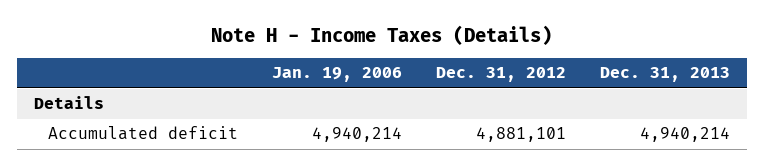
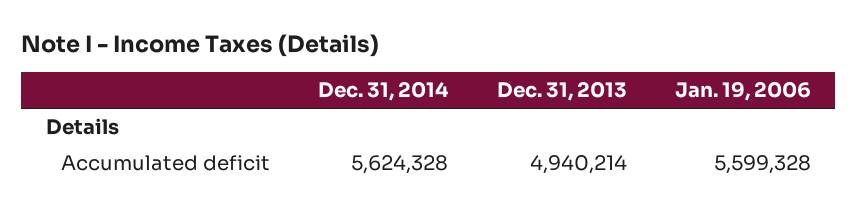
- Note H - Income Taxes (Details)
+ Note I - Income Taxes (Details)
- | Jan. 19, 2006 | Dec. 31, 2012 | Dec. 31, 2013
+ | Dec. 31, 2014 | Dec. 31, 2013 | Jan. 19, 2006
- Accumulated deficit | 4,940,214 | 4,881,101 | 4,940,214
+ Accumulated deficit | 5,624,328 | 4,940,214 | 5,599,328

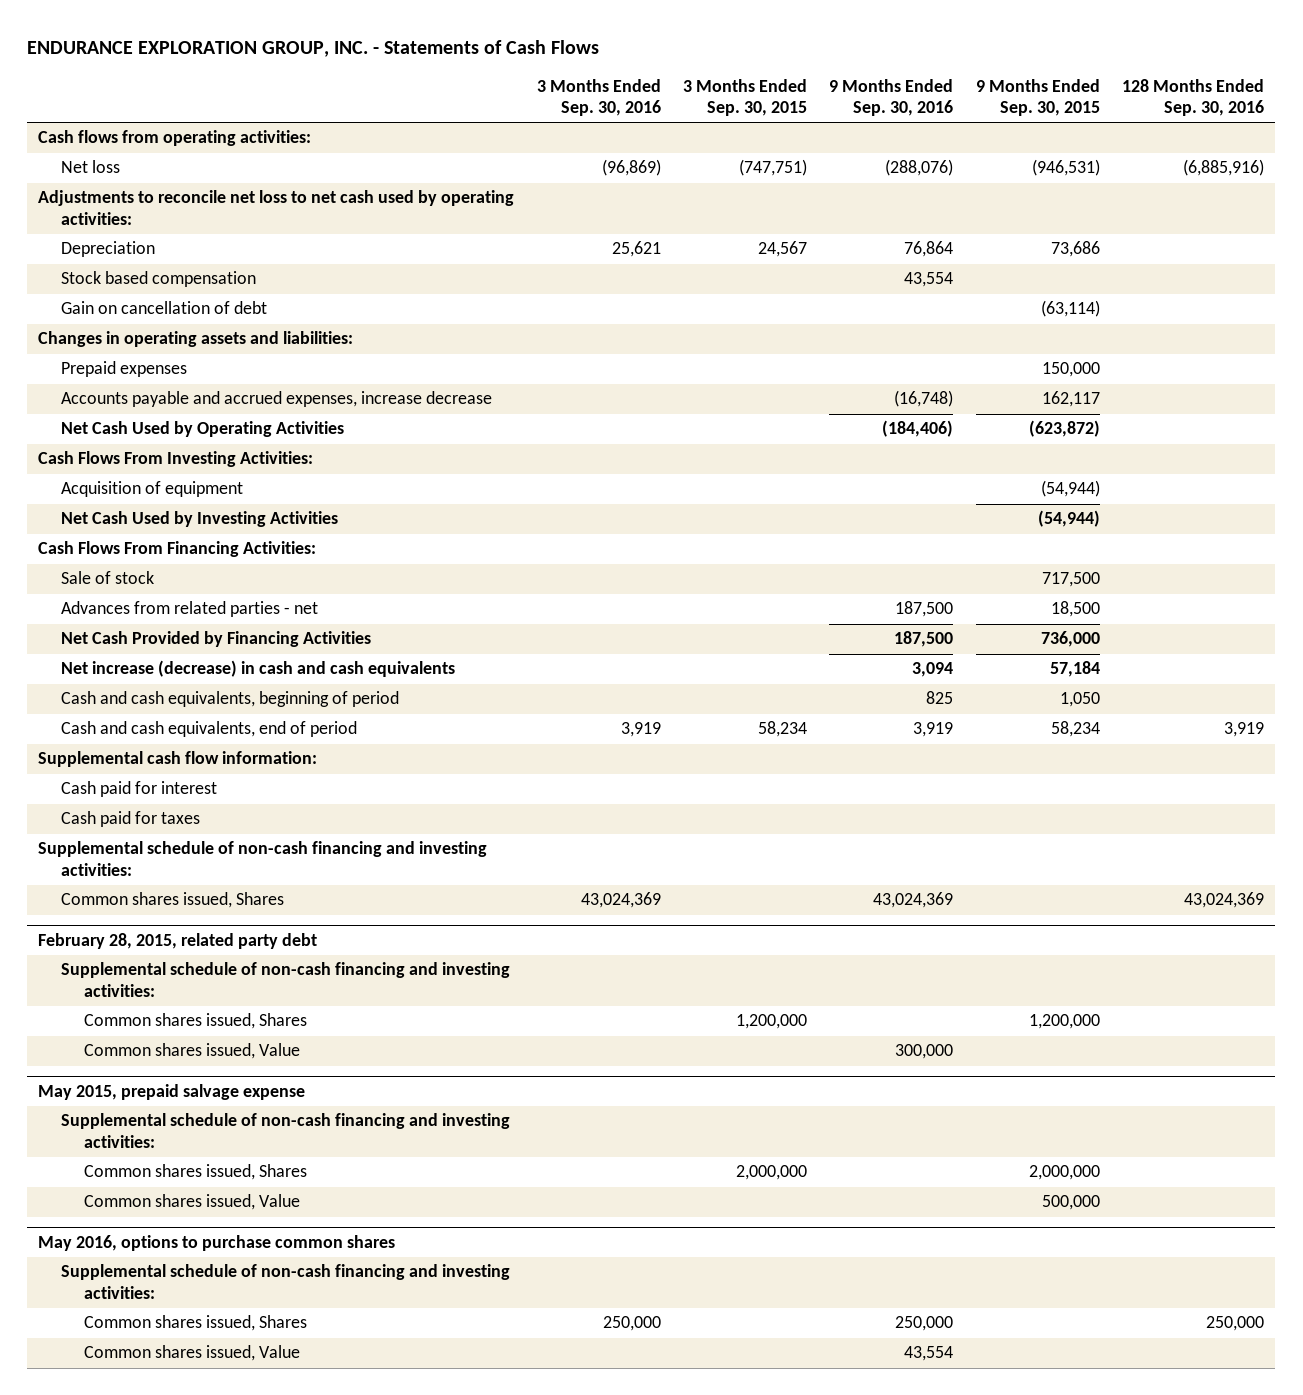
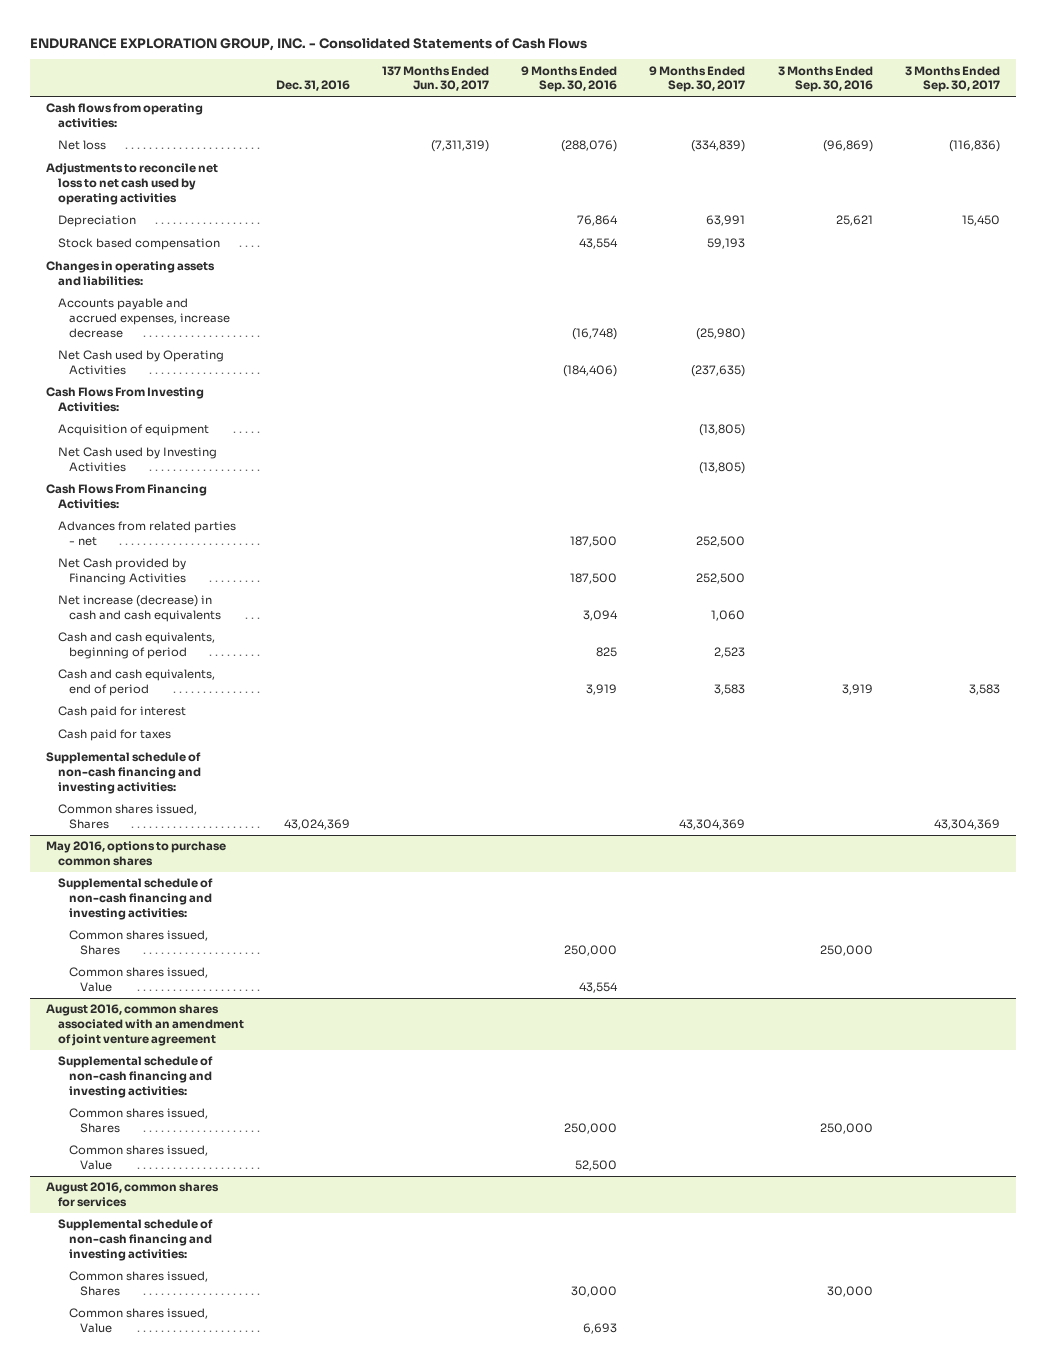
- ENDURANCE EXPLORATION GROUP, INC. - Statements of Cash Flows
+ ENDURANCE EXPLORATION GROUP, INC. - Consolidated Statements of Cash Flows
- | 3 Months Ended Sep. 30, 2016 | 3 Months Ended Sep. 30, 2015 | 9 Months Ended Sep. 30, 2016 | 9 Months Ended Sep. 30, 2015 | 128 Months Ended Sep. 30, 2016
+ | Dec. 31, 2016 | 137 Months Ended Jun. 30, 2017 | 9 Months Ended Sep. 30, 2016 | 9 Months Ended Sep. 30, 2017 | 3 Months Ended Sep. 30, 2016 | 3 Months Ended Sep. 30, 2017
- Adjustments to reconcile net loss to net cash used by operating activities:
+ Adjustments to reconcile net loss to net cash used by operating activities
- Gain on cancellation of debt | | | | (63,114) |
- Prepaid expenses | | | | 150,000 |
- Net Cash Used by Operating Activities | | | (184,406) | (623,872) |
+ Net Cash used by Operating Activities | | | (184,406) | (237,635) | |
- Net Cash Used by Investing Activities | | | | (54,944) |
+ Net Cash used by Investing Activities | | | | (13,805) | |
- Sale of stock | | | | 717,500 |
- Net Cash Provided by Financing Activities | | | 187,500 | 736,000 |
+ Net Cash provided by Financing Activities | | | 187,500 | 252,500 | |
- Supplemental cash flow information:
- Common shares issued, Shares | 43,024,369 | | 43,024,369 | | 43,024,369
- February 28, 2015, related party debt
- Supplemental schedule of non-cash financing and investing activities:
- Common shares issued, Value | | | 300,000 | |
- May 2015, prepaid salvage expense
- Supplemental schedule of non-cash financing and investing activities:
- Common shares issued, Shares | | 2,000,000 | | 2,000,000 |
- Common shares issued, Value | | | | 500,000 |
+ August 2016, common shares associated with an amendment of joint venture agreement
+ Supplemental schedule of non-cash financing and investing activities:
+ Common shares issued, Shares | | | 250,000 | | 250,000 |
+ Common shares issued, Value | | | 52,500 | | |
+ August 2016, common shares for services
+ Supplemental schedule of non-cash financing and investing activities:
+ Common shares issued, Shares | | | 30,000 | | 30,000 |
+ Common shares issued, Value | | | 6,693 | | |

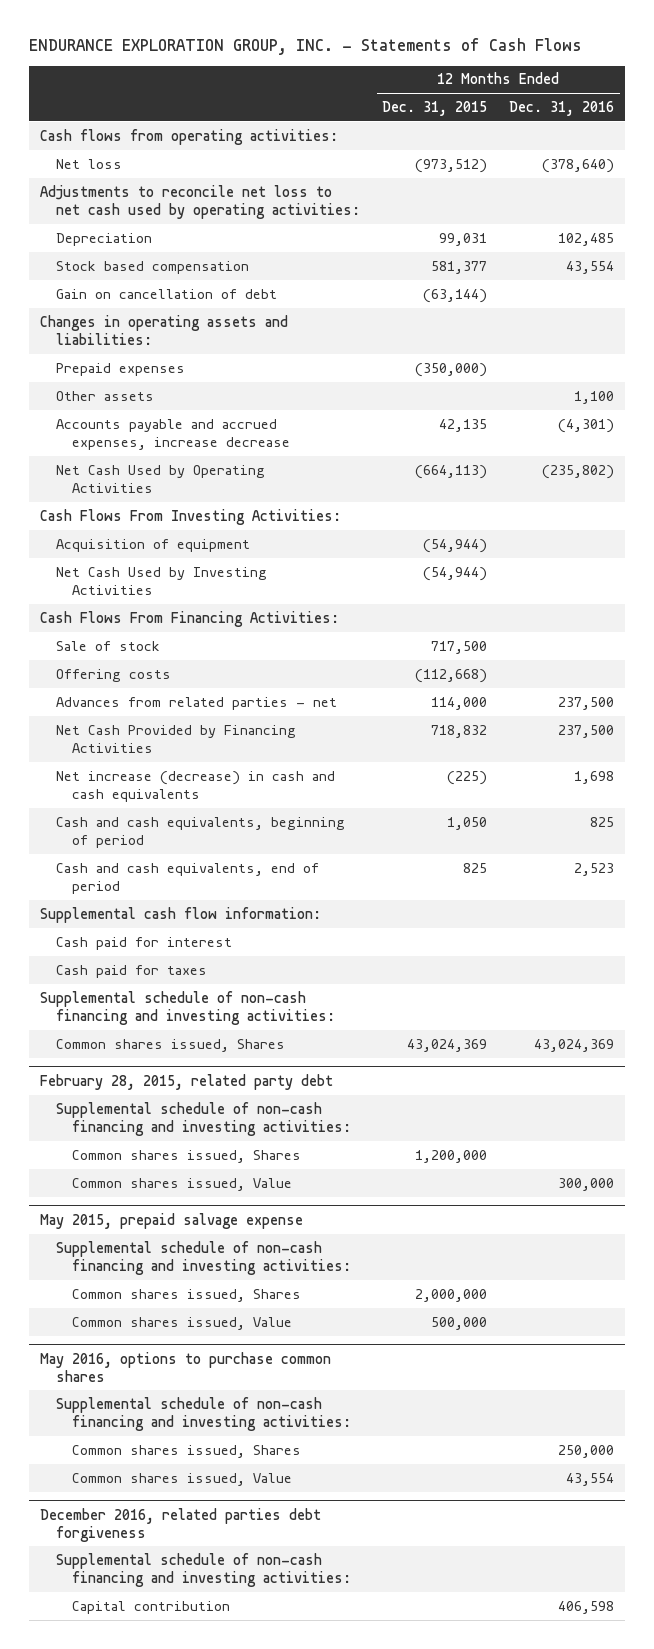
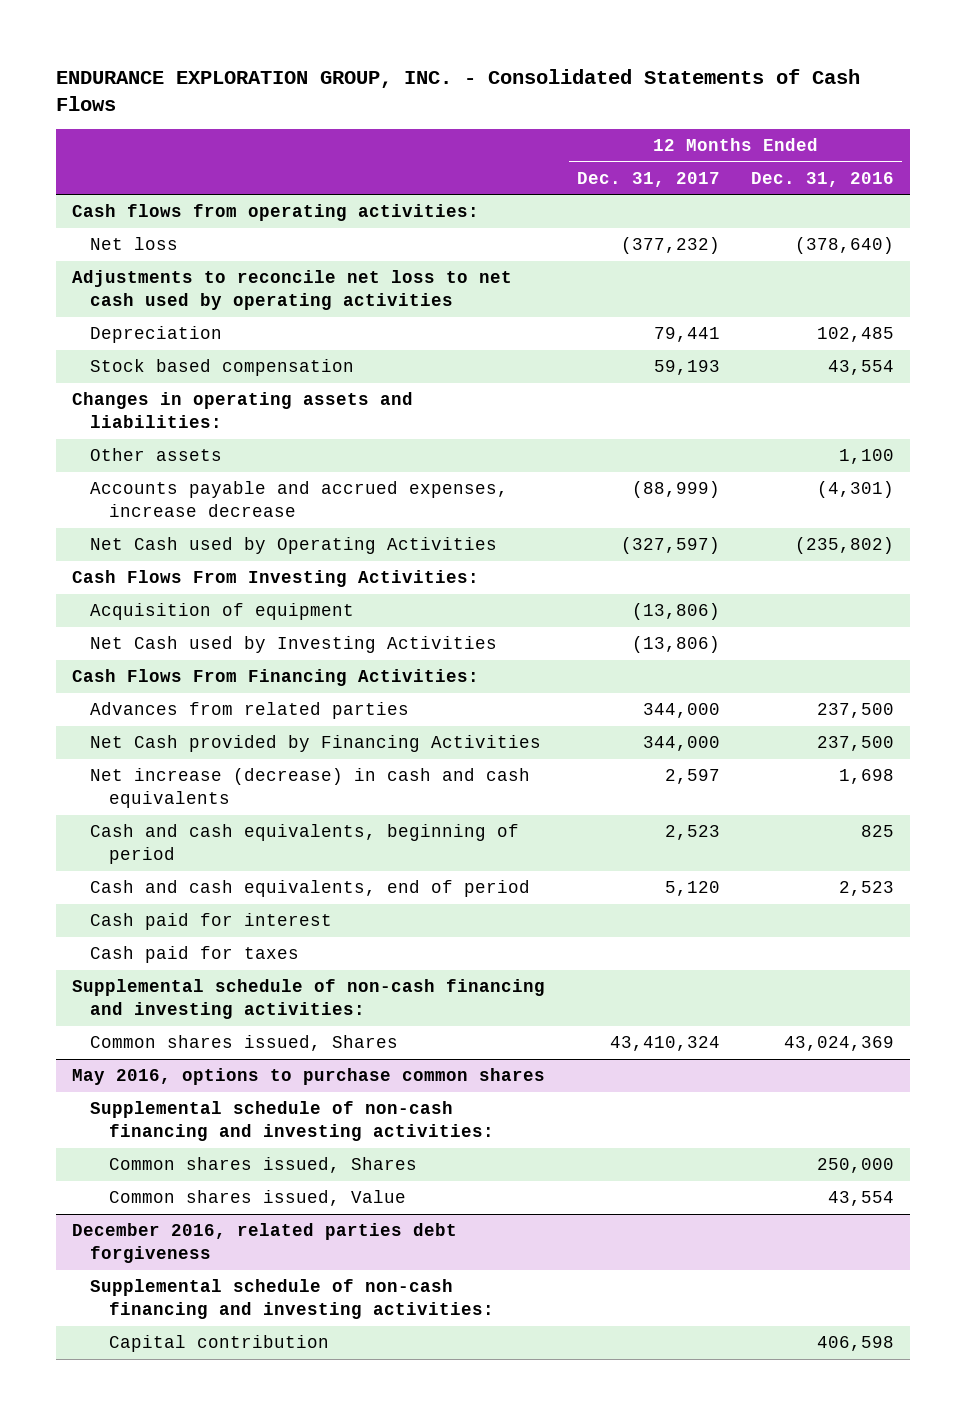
- ENDURANCE EXPLORATION GROUP, INC. - Statements of Cash Flows
+ ENDURANCE EXPLORATION GROUP, INC. - Consolidated Statements of Cash Flows
- | 12 Months Ended Dec. 31, 2015 | 12 Months Ended Dec. 31, 2016
+ | 12 Months Ended Dec. 31, 2017 | 12 Months Ended Dec. 31, 2016
- Adjustments to reconcile net loss to net cash used by operating activities:
+ Adjustments to reconcile net loss to net cash used by operating activities
- Gain on cancellation of debt | (63,144) |
- Prepaid expenses | (350,000) |
- Net Cash Used by Operating Activities | (664,113) | (235,802)
+ Net Cash used by Operating Activities | (327,597) | (235,802)
- Net Cash Used by Investing Activities | (54,944) |
+ Net Cash used by Investing Activities | (13,806) |
- Sale of stock | 717,500 |
- Offering costs | (112,668) |
- Advances from related parties - net | 114,000 | 237,500
- Net Cash Provided by Financing Activities | 718,832 | 237,500
+ Advances from related parties | 344,000 | 237,500
+ Net Cash provided by Financing Activities | 344,000 | 237,500
- Supplemental cash flow information:
- February 28, 2015, related party debt
- Supplemental schedule of non-cash financing and investing activities:
- Common shares issued, Shares | 1,200,000 |
- Common shares issued, Value | | 300,000
- May 2015, prepaid salvage expense
- Supplemental schedule of non-cash financing and investing activities:
- Common shares issued, Shares | 2,000,000 |
- Common shares issued, Value | 500,000 |

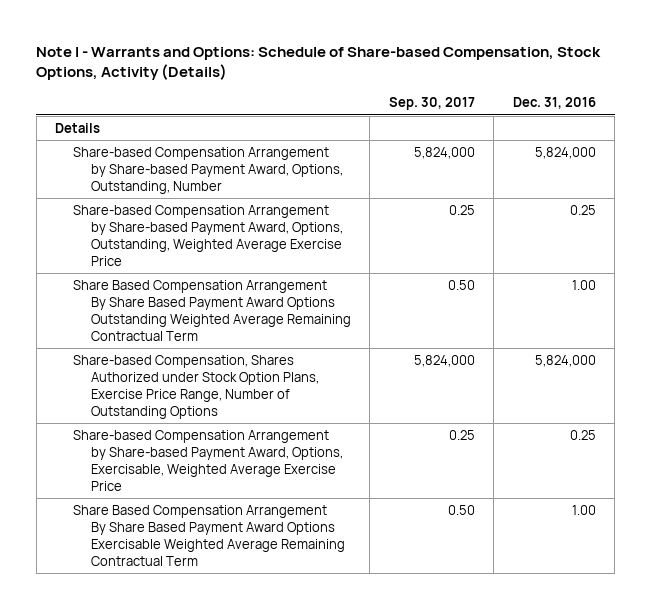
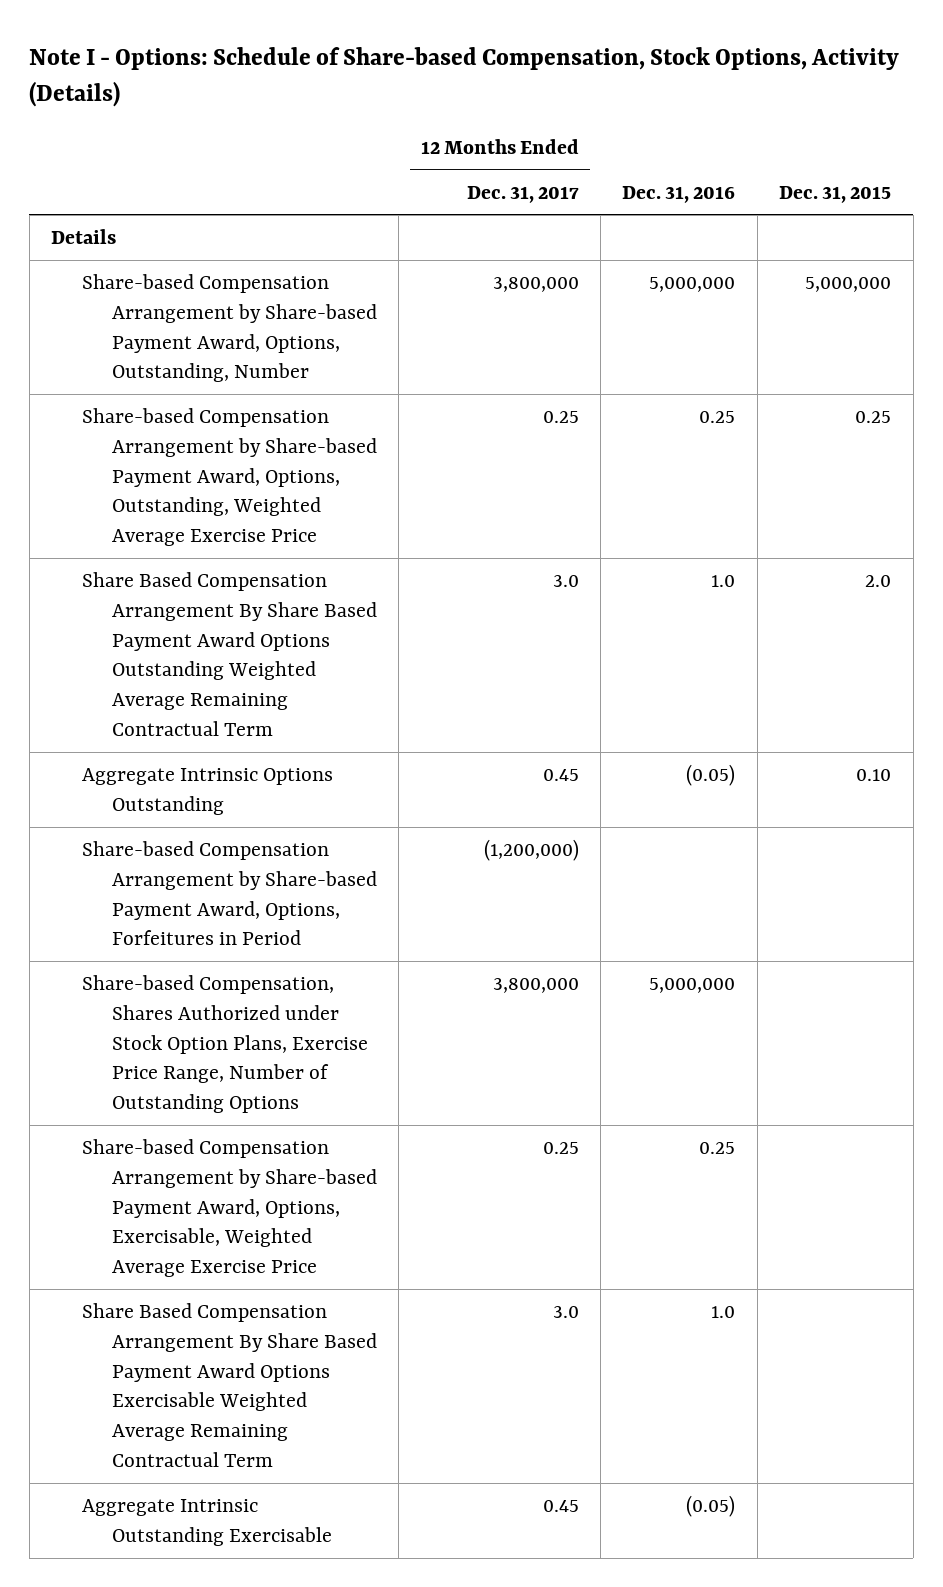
- Note I - Warrants and Options: Schedule of Share-based Compensation, Stock Options, Activity (Details)
+ Note I - Options: Schedule of Share-based Compensation, Stock Options, Activity (Details)
- | Sep. 30, 2017 | Dec. 31, 2016
+ | 12 Months Ended Dec. 31, 2017 | Dec. 31, 2016 | Dec. 31, 2015
- Share-based Compensation Arrangement by Share-based Payment Award, Options, Outstanding, Number | 5,824,000 | 5,824,000
+ Share-based Compensation Arrangement by Share-based Payment Award, Options, Outstanding, Number | 3,800,000 | 5,000,000 | 5,000,000
- Share Based Compensation Arrangement By Share Based Payment Award Options Outstanding Weighted Average Remaining Contractual Term | 0.50 | 1.00
- Share-based Compensation, Shares Authorized under Stock Option Plans, Exercise Price Range, Number of Outstanding Options | 5,824,000 | 5,824,000
+ Share Based Compensation Arrangement By Share Based Payment Award Options Outstanding Weighted Average Remaining Contractual Term | 3.0 | 1.0 | 2.0
+ Aggregate Intrinsic Options Outstanding | 0.45 | (0.05) | 0.10
+ Share-based Compensation Arrangement by Share-based Payment Award, Options, Forfeitures in Period | (1,200,000) | |
+ Share-based Compensation, Shares Authorized under Stock Option Plans, Exercise Price Range, Number of Outstanding Options | 3,800,000 | 5,000,000 |
- Share Based Compensation Arrangement By Share Based Payment Award Options Exercisable Weighted Average Remaining Contractual Term | 0.50 | 1.00
+ Share Based Compensation Arrangement By Share Based Payment Award Options Exercisable Weighted Average Remaining Contractual Term | 3.0 | 1.0 |
+ Aggregate Intrinsic Outstanding Exercisable | 0.45 | (0.05) |

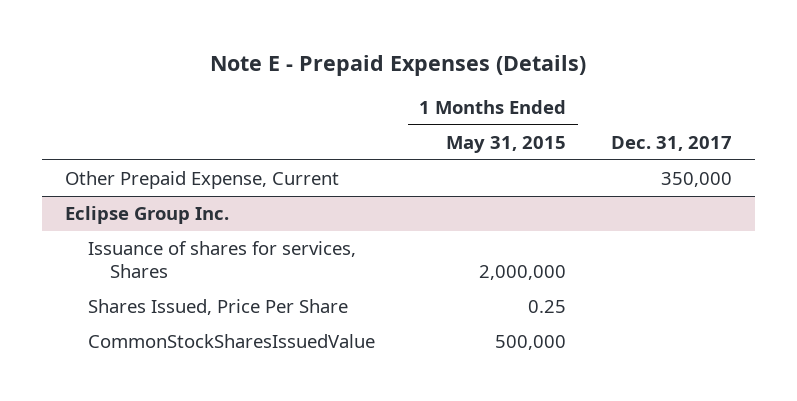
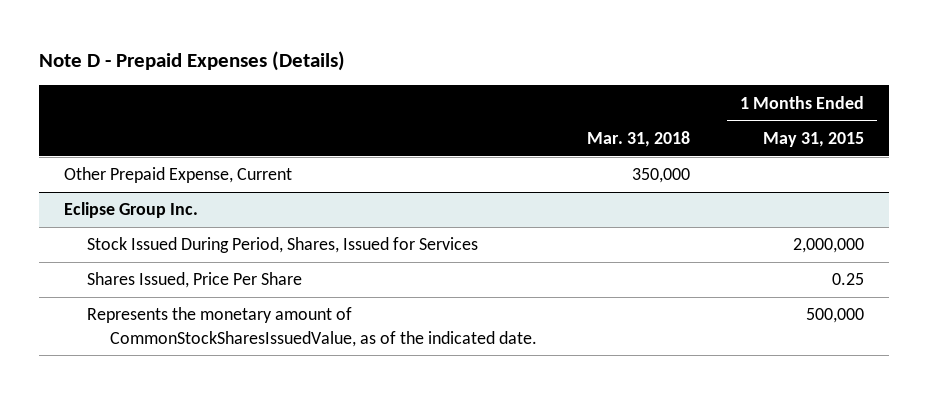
- Note E - Prepaid Expenses (Details)
+ Note D - Prepaid Expenses (Details)
- | 1 Months Ended May 31, 2015 | Dec. 31, 2017
+ | Mar. 31, 2018 | 1 Months Ended May 31, 2015
@ Eclipse Group Inc.
- Issuance of shares for services, Shares | 2,000,000 |
+ Stock Issued During Period, Shares, Issued for Services | | 2,000,000
- CommonStockSharesIssuedValue | 500,000 |
+ Represents the monetary amount of CommonStockSharesIssuedValue, as of the indicated date. | | 500,000

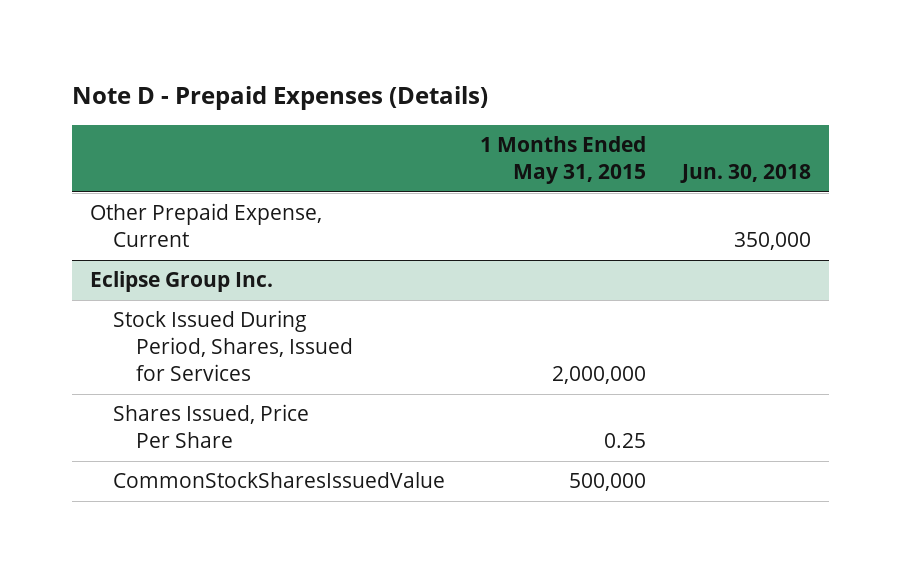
- | Mar. 31, 2018 | 1 Months Ended May 31, 2015
+ | 1 Months Ended May 31, 2015 | Jun. 30, 2018
@ Eclipse Group Inc.
- Represents the monetary amount of CommonStockSharesIssuedValue, as of the indicated date. | | 500,000
+ CommonStockSharesIssuedValue | 500,000 |

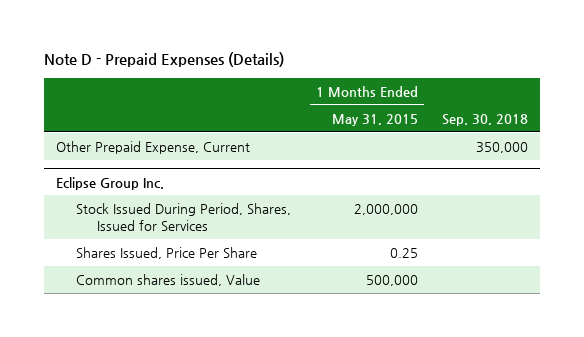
- | 1 Months Ended May 31, 2015 | Jun. 30, 2018
+ | 1 Months Ended May 31, 2015 | Sep. 30, 2018
@ Eclipse Group Inc.
- CommonStockSharesIssuedValue | 500,000 |
+ Common shares issued, Value | 500,000 |

